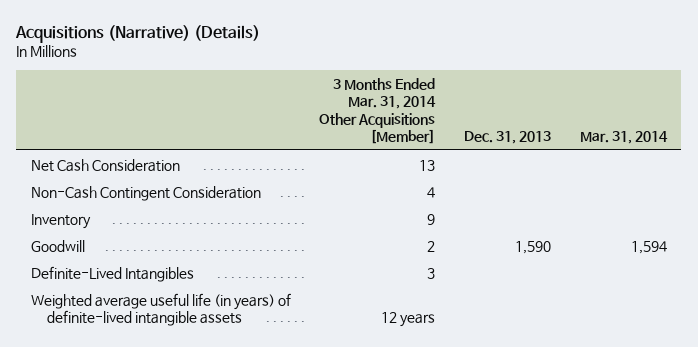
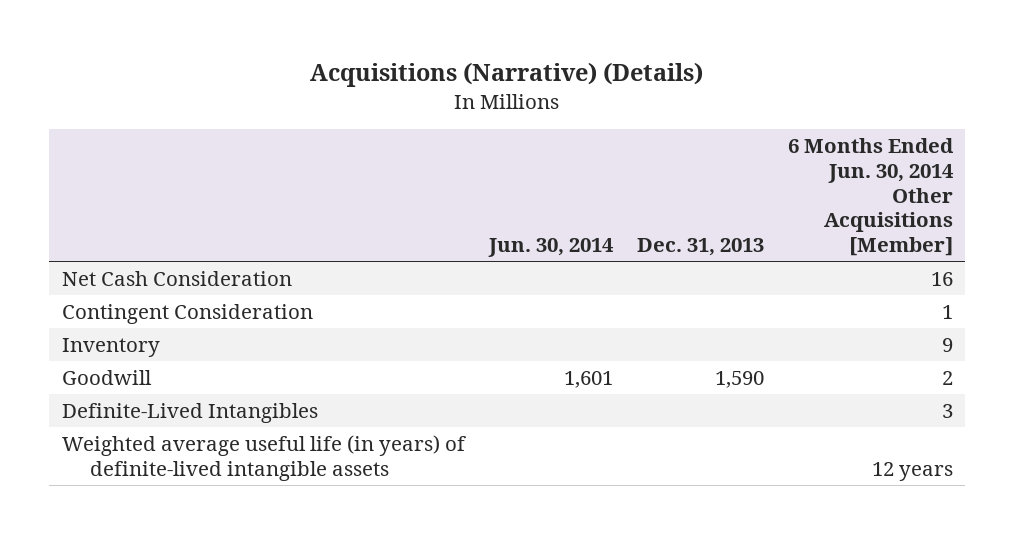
- | 3 Months Ended Mar. 31, 2014 Other Acquisitions [Member] | Dec. 31, 2013 | Mar. 31, 2014
+ | Jun. 30, 2014 | Dec. 31, 2013 | 6 Months Ended Jun. 30, 2014 Other Acquisitions [Member]
- Non-Cash Contingent Consideration | 4 | |
+ Contingent Consideration | | | 1

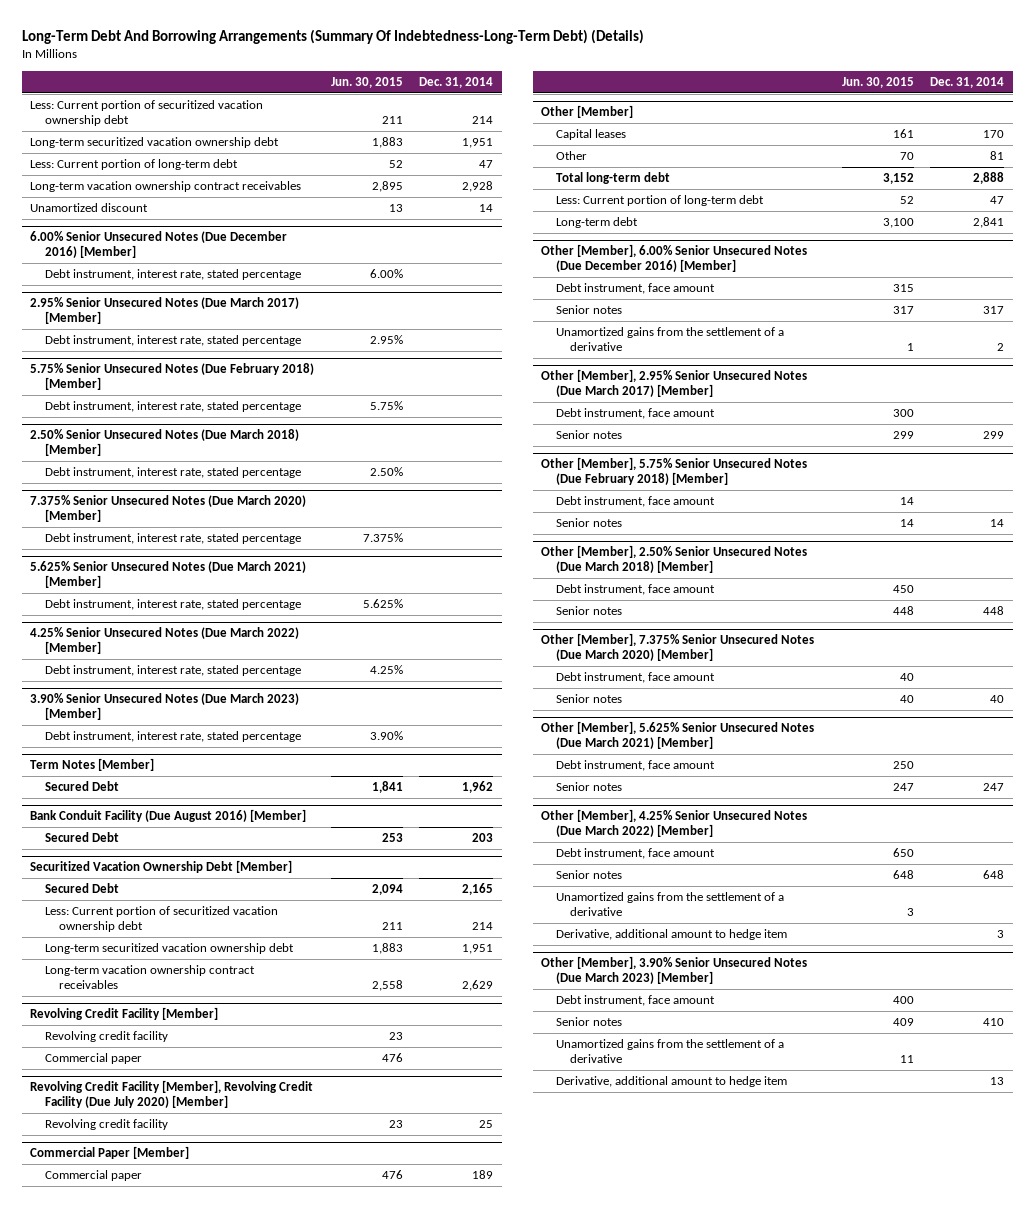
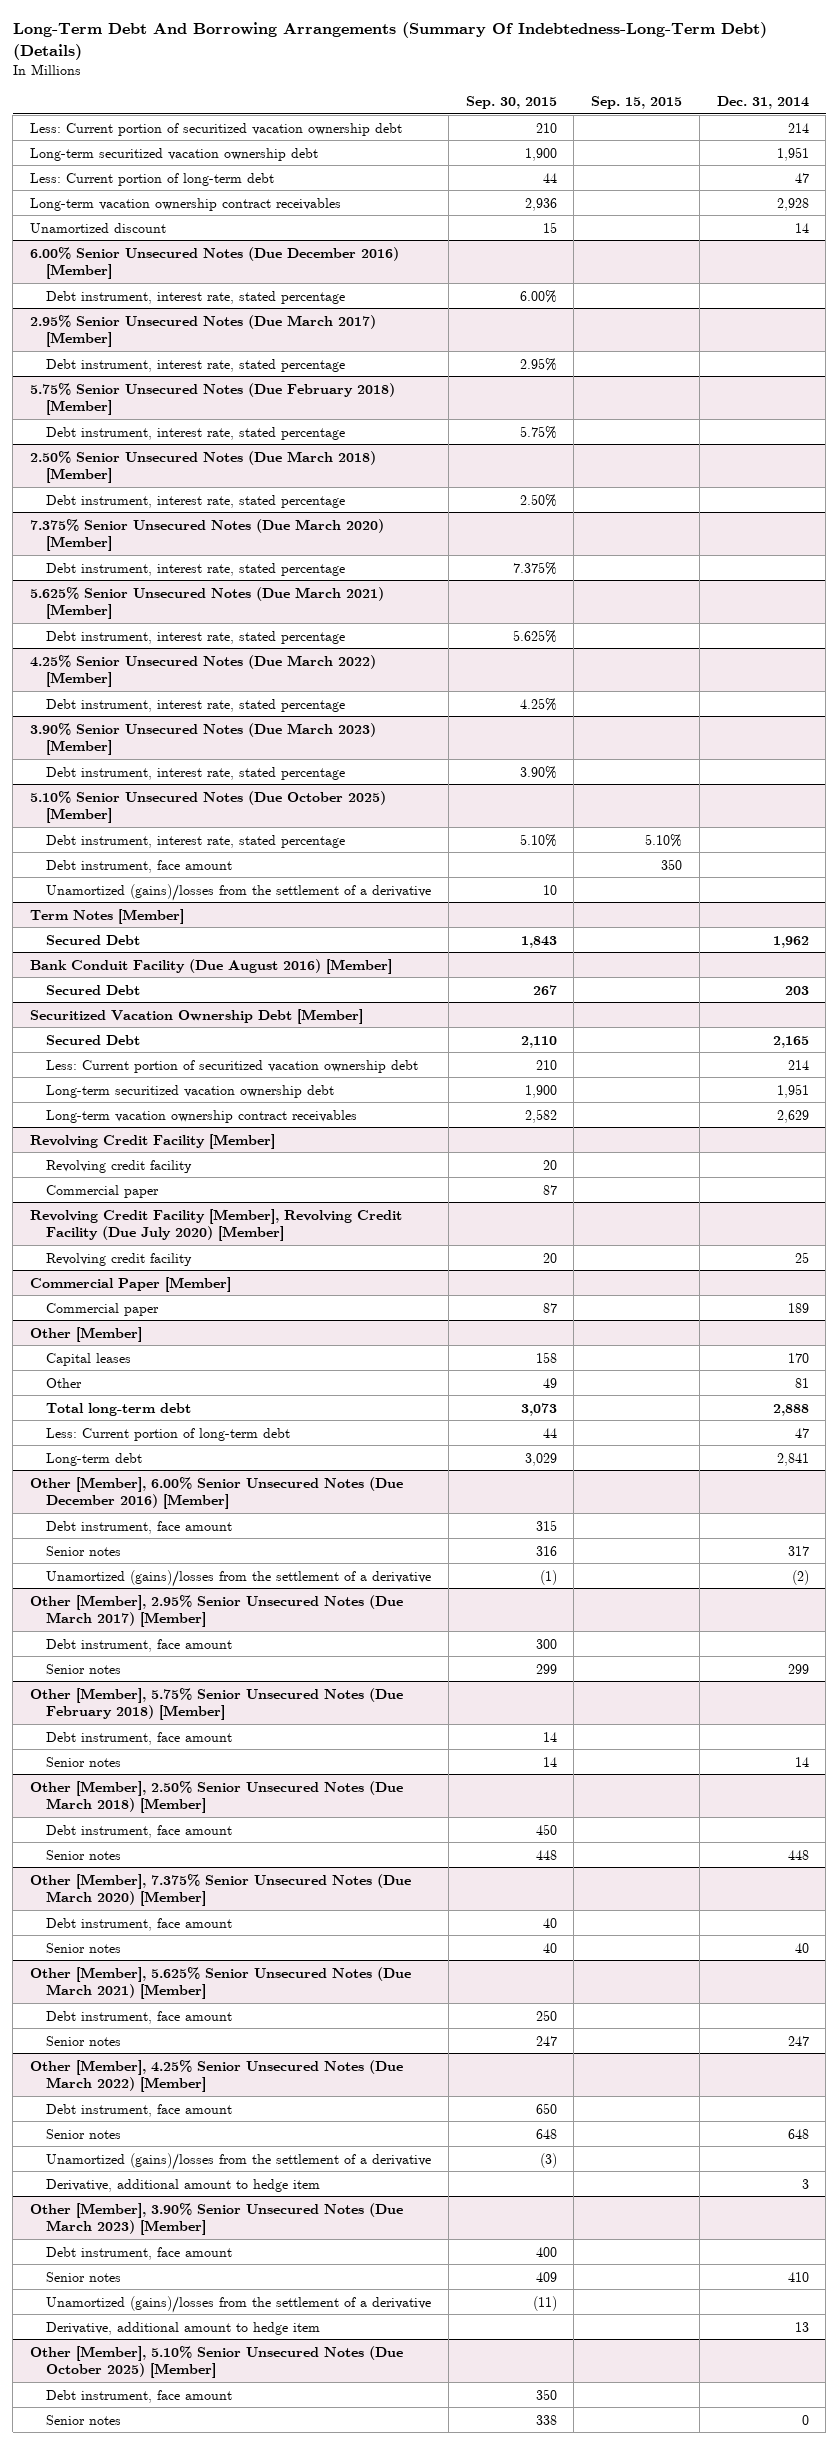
- | Jun. 30, 2015 | Dec. 31, 2014
+ | Sep. 30, 2015 | Sep. 15, 2015 | Dec. 31, 2014
+ 5.10% Senior Unsecured Notes (Due October 2025) [Member]
+ Debt instrument, interest rate, stated percentage | 5.10% | 5.10% |
+ Debt instrument, face amount | | 350 |
+ Unamortized (gains)/losses from the settlement of a derivative | 10 | |
@ Other [Member], 6.00% Senior Unsecured Notes (Due December 2016) [Member]
- Unamortized gains from the settlement of a derivative | 1 | 2
+ Unamortized (gains)/losses from the settlement of a derivative | (1) | | (2)
@ Other [Member], 4.25% Senior Unsecured Notes (Due March 2022) [Member]
- Unamortized gains from the settlement of a derivative | 3 |
+ Unamortized (gains)/losses from the settlement of a derivative | (3) | |
@ Other [Member], 3.90% Senior Unsecured Notes (Due March 2023) [Member]
- Unamortized gains from the settlement of a derivative | 11 |
+ Unamortized (gains)/losses from the settlement of a derivative | (11) | |
+ Other [Member], 5.10% Senior Unsecured Notes (Due October 2025) [Member]
+ Debt instrument, face amount | 350 | |
+ Senior notes | 338 | | 0

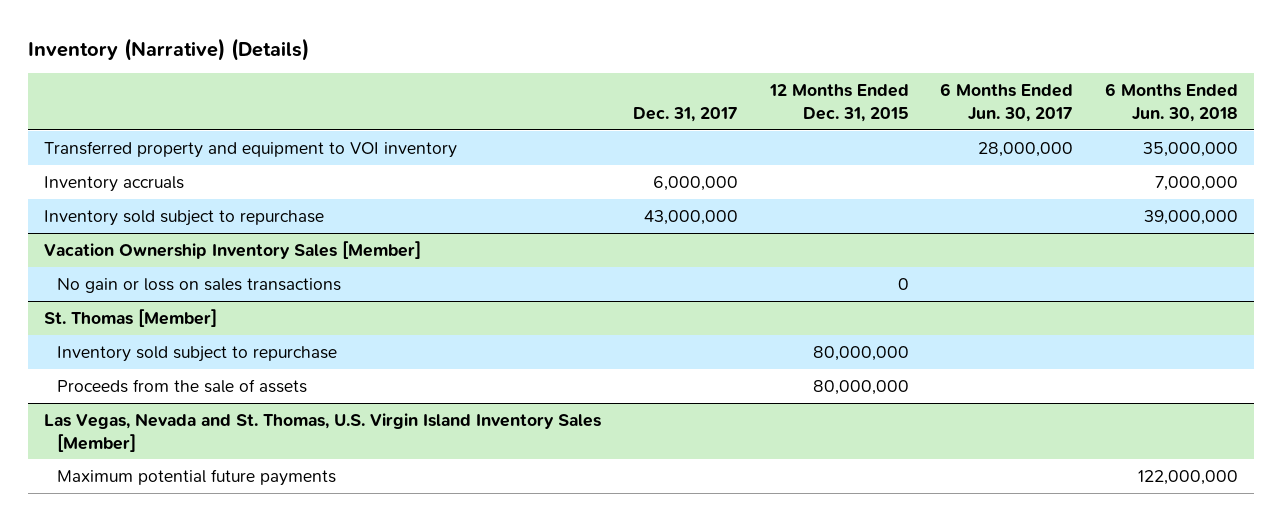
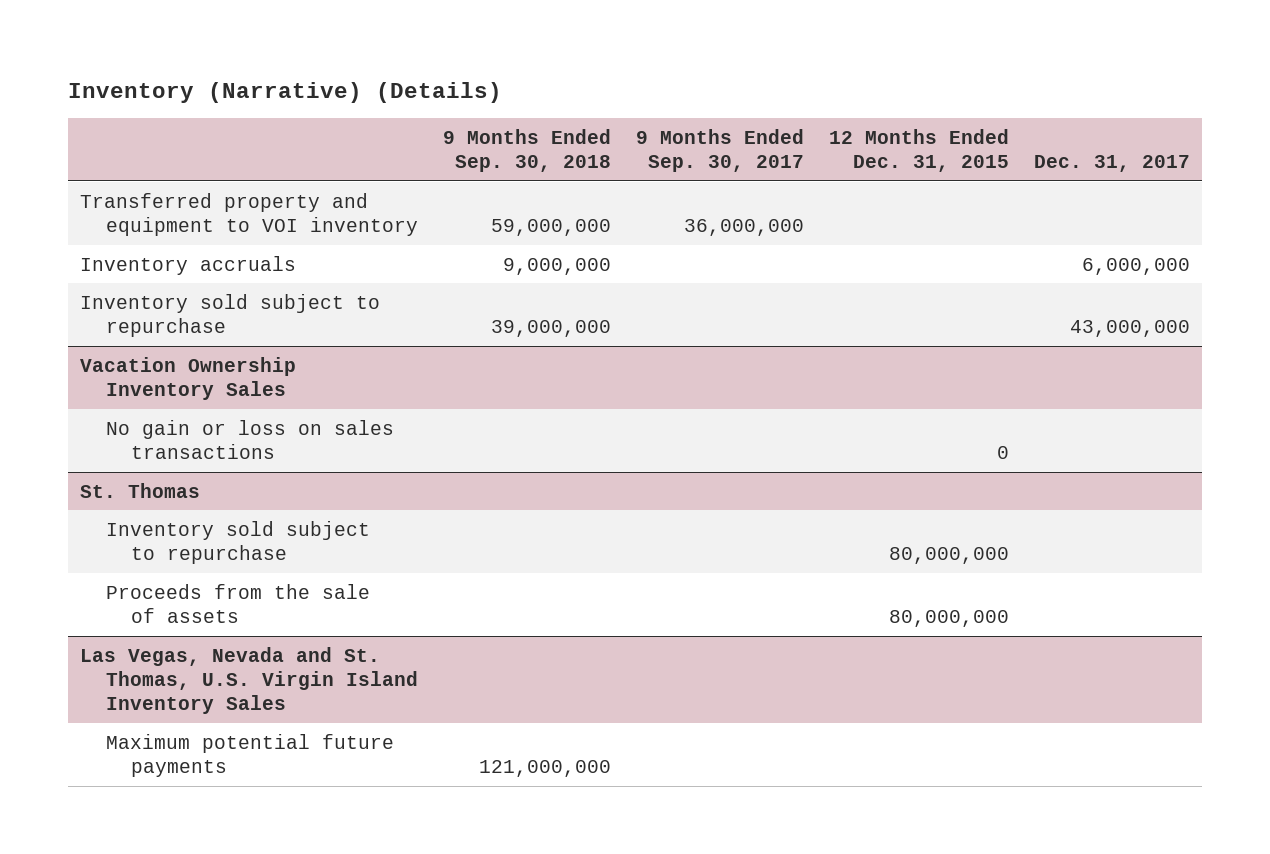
- | Dec. 31, 2017 | 12 Months Ended Dec. 31, 2015 | 6 Months Ended Jun. 30, 2017 | 6 Months Ended Jun. 30, 2018
+ | 9 Months Ended Sep. 30, 2018 | 9 Months Ended Sep. 30, 2017 | 12 Months Ended Dec. 31, 2015 | Dec. 31, 2017
- Vacation Ownership Inventory Sales [Member]
+ Vacation Ownership Inventory Sales
- St. Thomas [Member]
+ St. Thomas
- Las Vegas, Nevada and St. Thomas, U.S. Virgin Island Inventory Sales [Member]
+ Las Vegas, Nevada and St. Thomas, U.S. Virgin Island Inventory Sales

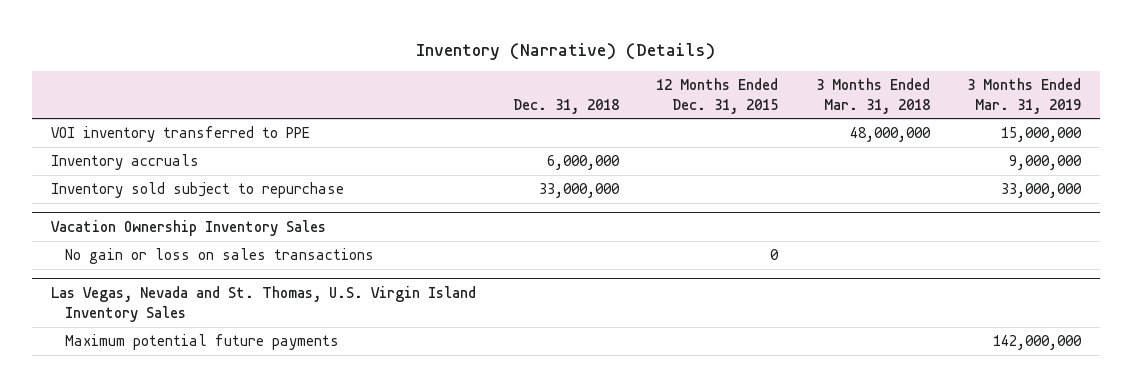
- | 9 Months Ended Sep. 30, 2018 | 9 Months Ended Sep. 30, 2017 | 12 Months Ended Dec. 31, 2015 | Dec. 31, 2017
+ | Dec. 31, 2018 | 12 Months Ended Dec. 31, 2015 | 3 Months Ended Mar. 31, 2018 | 3 Months Ended Mar. 31, 2019
- Transferred property and equipment to VOI inventory | 59,000,000 | 36,000,000 | |
+ VOI inventory transferred to PPE | | | 48,000,000 | 15,000,000
- St. Thomas
- Inventory sold subject to repurchase | | | 80,000,000 |
- Proceeds from the sale of assets | | | 80,000,000 |

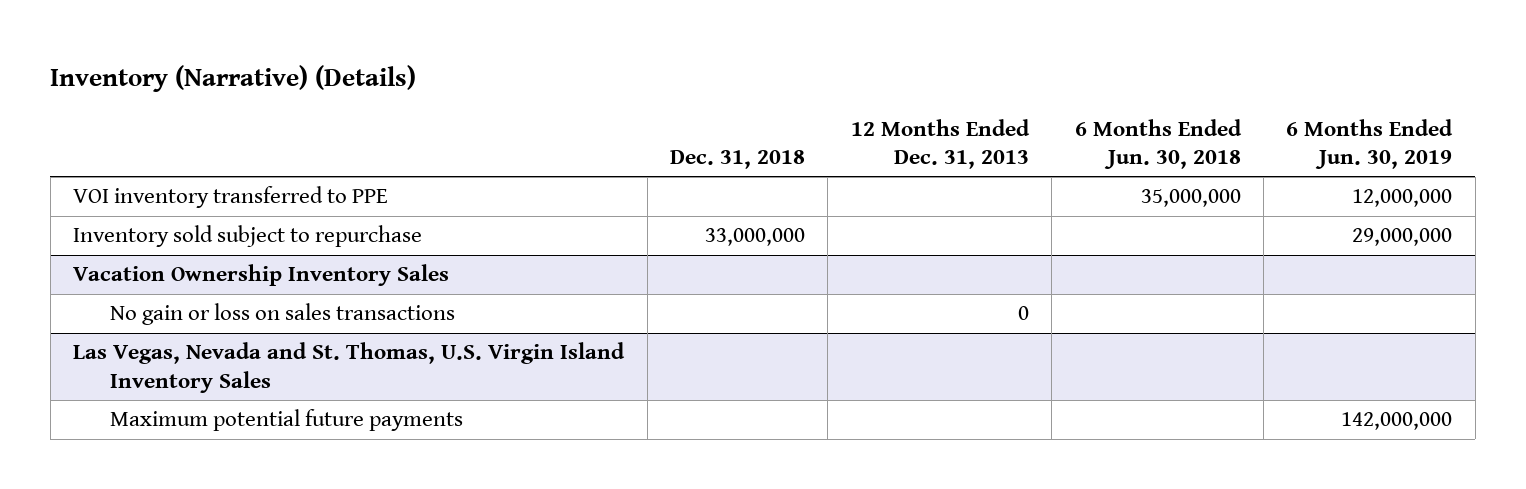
- | Dec. 31, 2018 | 12 Months Ended Dec. 31, 2015 | 3 Months Ended Mar. 31, 2018 | 3 Months Ended Mar. 31, 2019
+ | Dec. 31, 2018 | 12 Months Ended Dec. 31, 2013 | 6 Months Ended Jun. 30, 2018 | 6 Months Ended Jun. 30, 2019
- Inventory accruals | 6,000,000 | | | 9,000,000

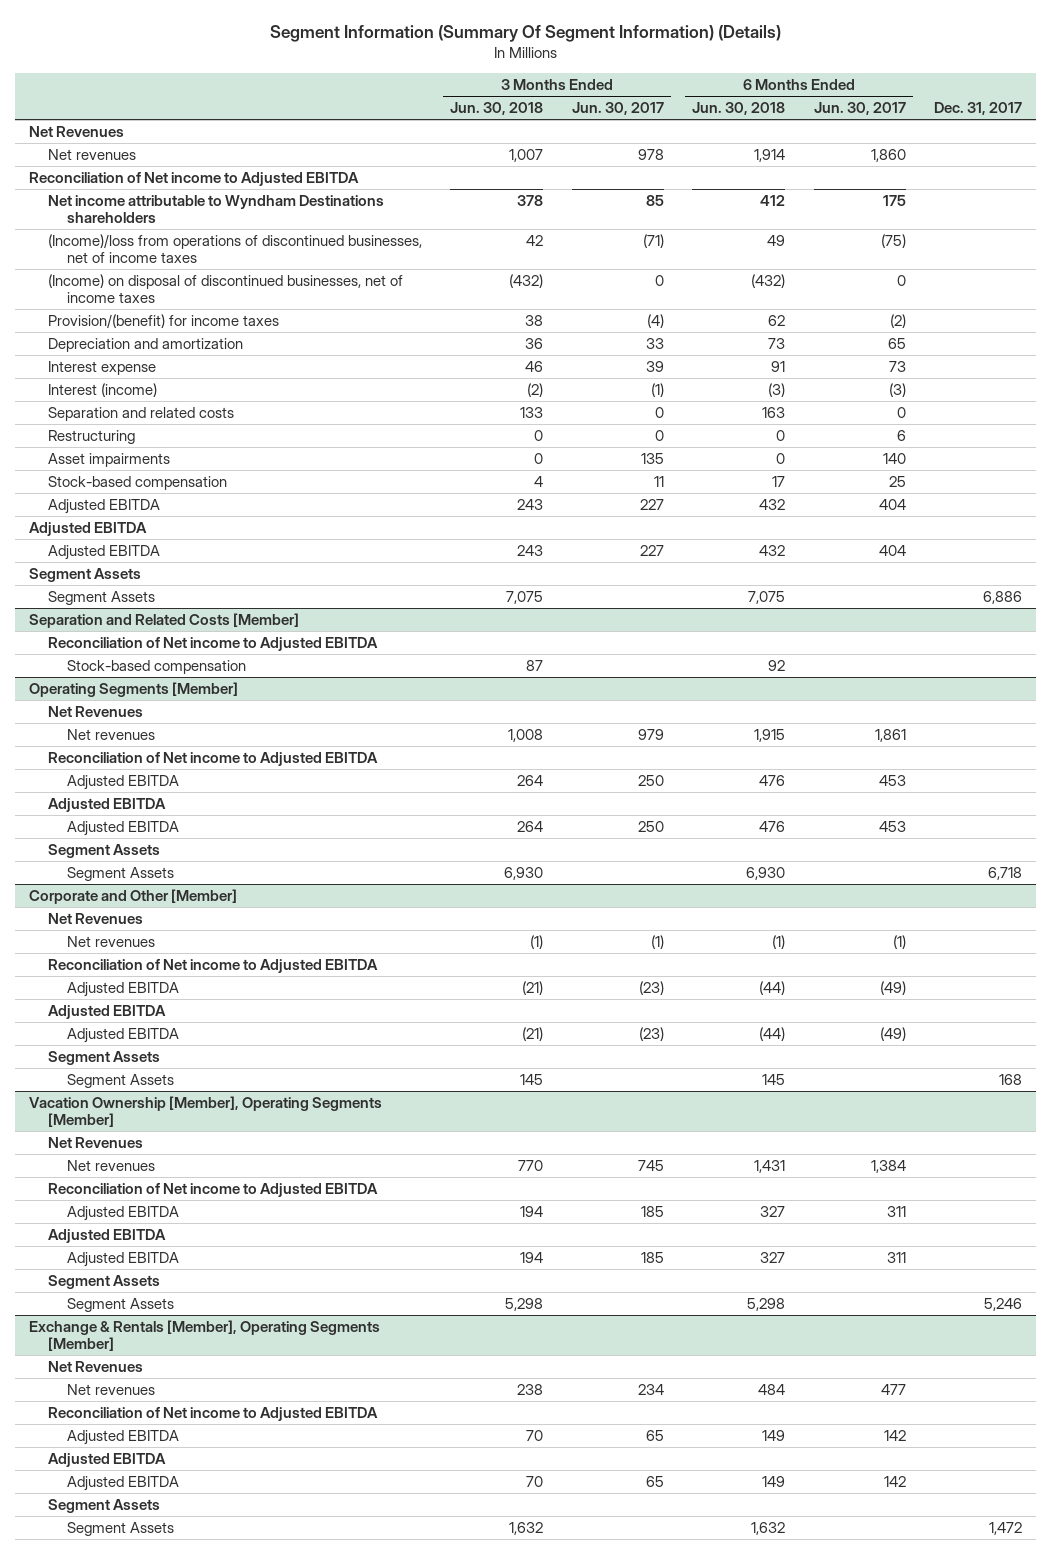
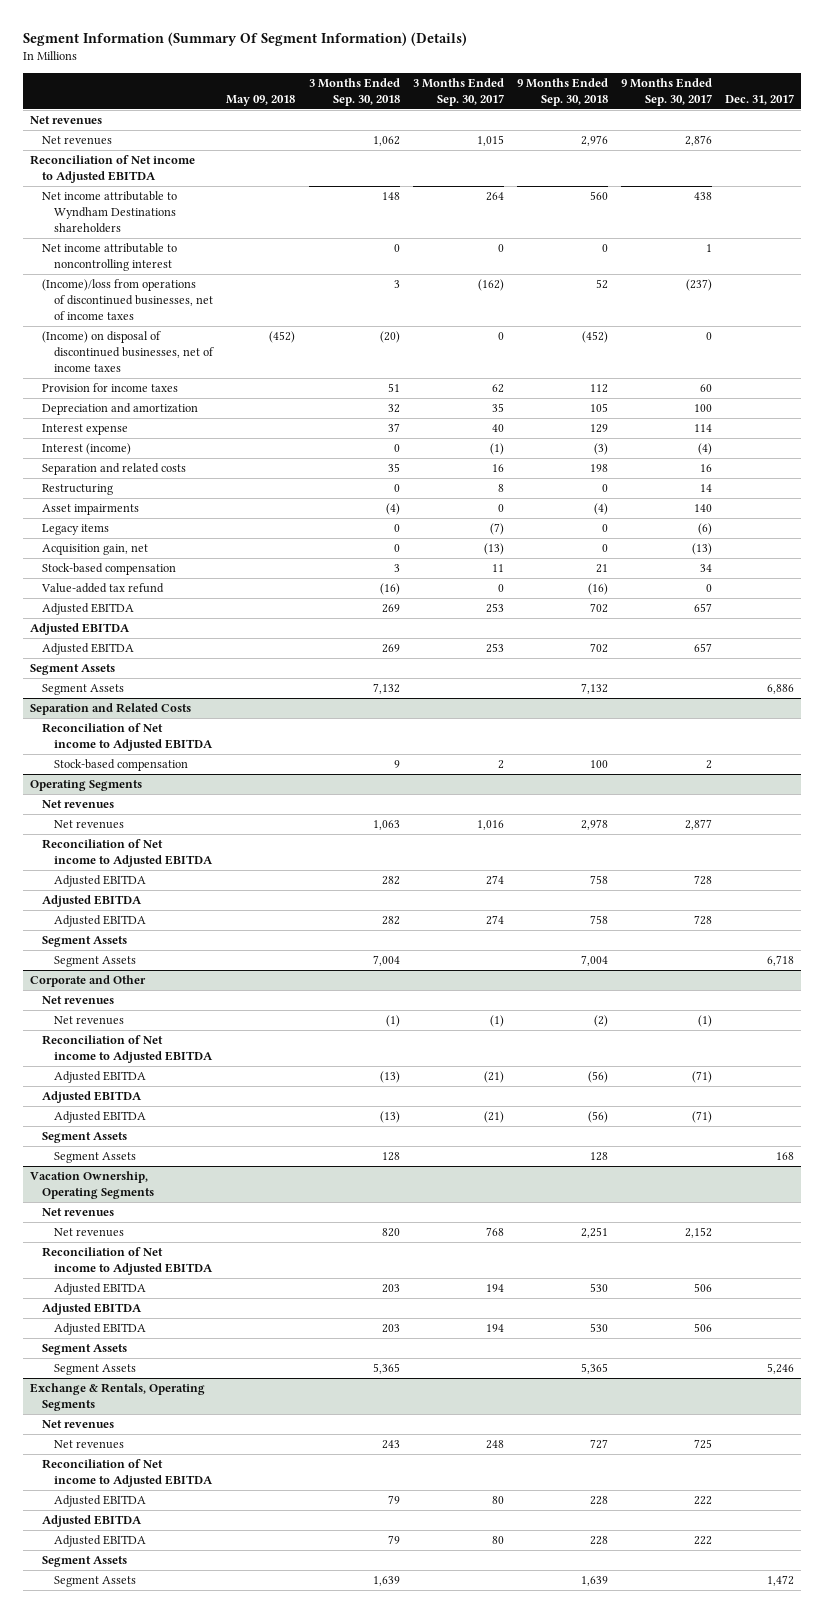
- | 3 Months Ended Jun. 30, 2018 | 3 Months Ended Jun. 30, 2017 | 6 Months Ended Jun. 30, 2018 | 6 Months Ended Jun. 30, 2017 | Dec. 31, 2017
+ | May 09, 2018 | 3 Months Ended Sep. 30, 2018 | 3 Months Ended Sep. 30, 2017 | 9 Months Ended Sep. 30, 2018 | 9 Months Ended Sep. 30, 2017 | Dec. 31, 2017
- Net Revenues
+ Net revenues | | 1,062 | 1,015 | 2,976 | 2,876 |
+ Net income attributable to noncontrolling interest | | 0 | 0 | 0 | 1 |
- Provision/(benefit) for income taxes | 38 | (4) | 62 | (2) |
+ Provision for income taxes | | 51 | 62 | 112 | 60 |
+ Legacy items | | 0 | (7) | 0 | (6) |
+ Acquisition gain, net | | 0 | (13) | 0 | (13) |
+ Value-added tax refund | | (16) | 0 | (16) | 0 |
- Separation and Related Costs [Member]
+ Separation and Related Costs
- Operating Segments [Member]
- Net Revenues
+ Operating Segments
+ Net revenues | | 1,063 | 1,016 | 2,978 | 2,877 |
- Corporate and Other [Member]
- Net Revenues
+ Corporate and Other
+ Net revenues | | (1) | (1) | (2) | (1) |
- Vacation Ownership [Member], Operating Segments [Member]
- Net Revenues
+ Vacation Ownership, Operating Segments
+ Net revenues | | 820 | 768 | 2,251 | 2,152 |
- Exchange & Rentals [Member], Operating Segments [Member]
- Net Revenues
+ Exchange & Rentals, Operating Segments
+ Net revenues | | 243 | 248 | 727 | 725 |

